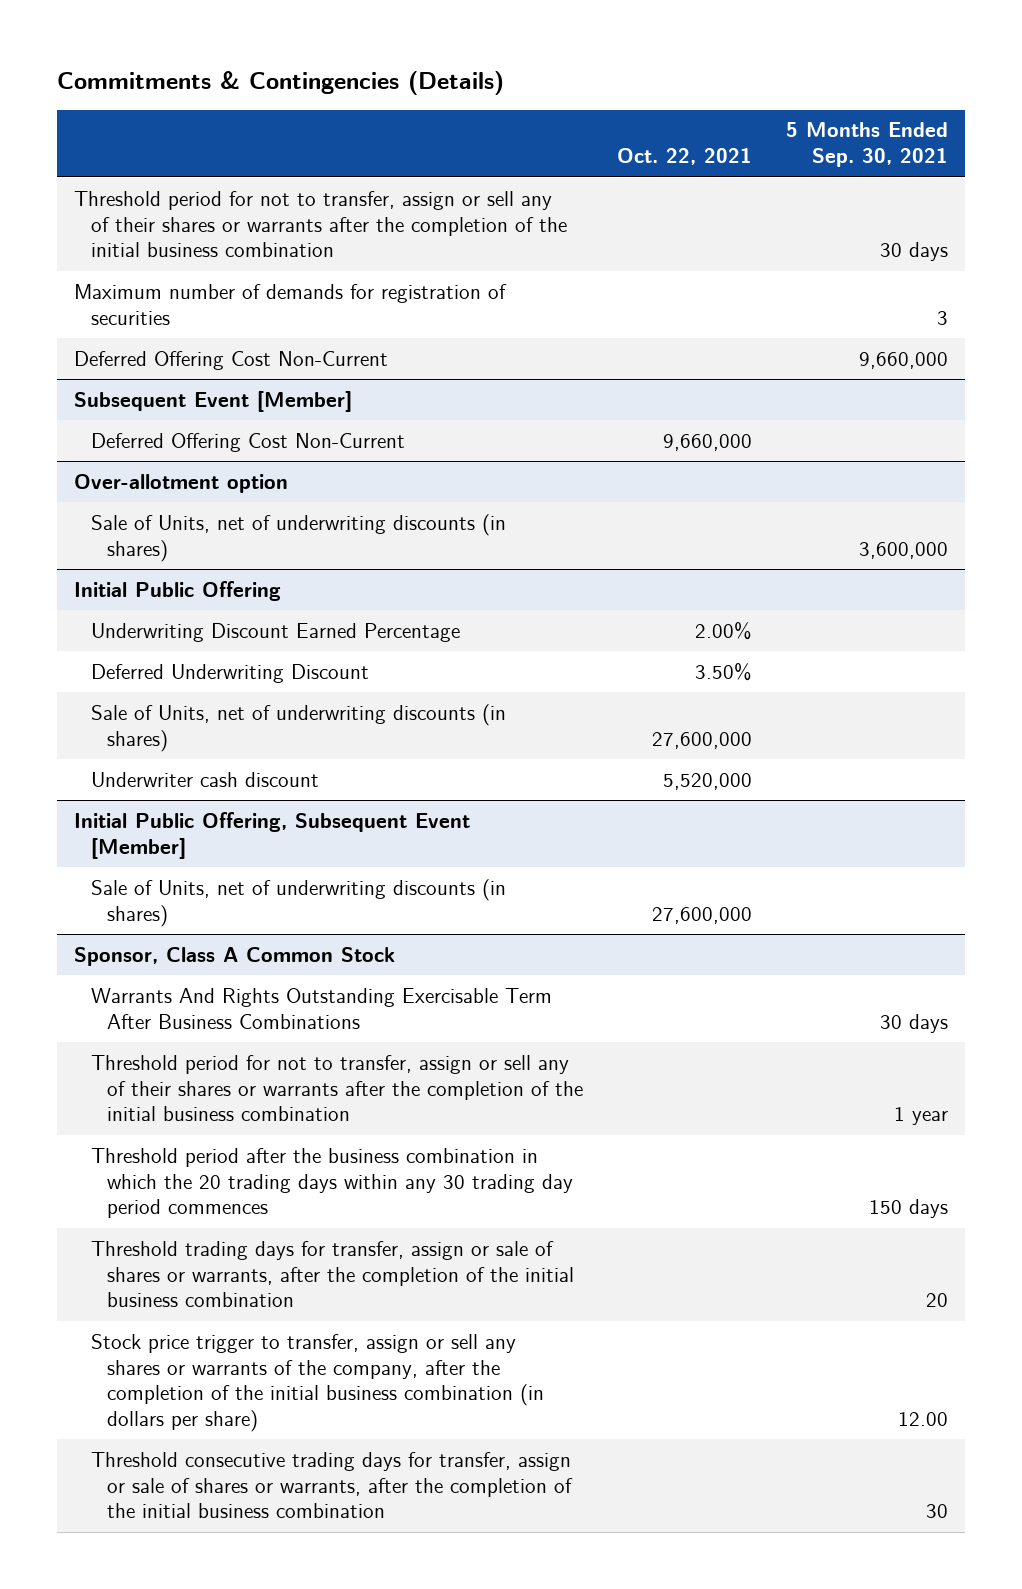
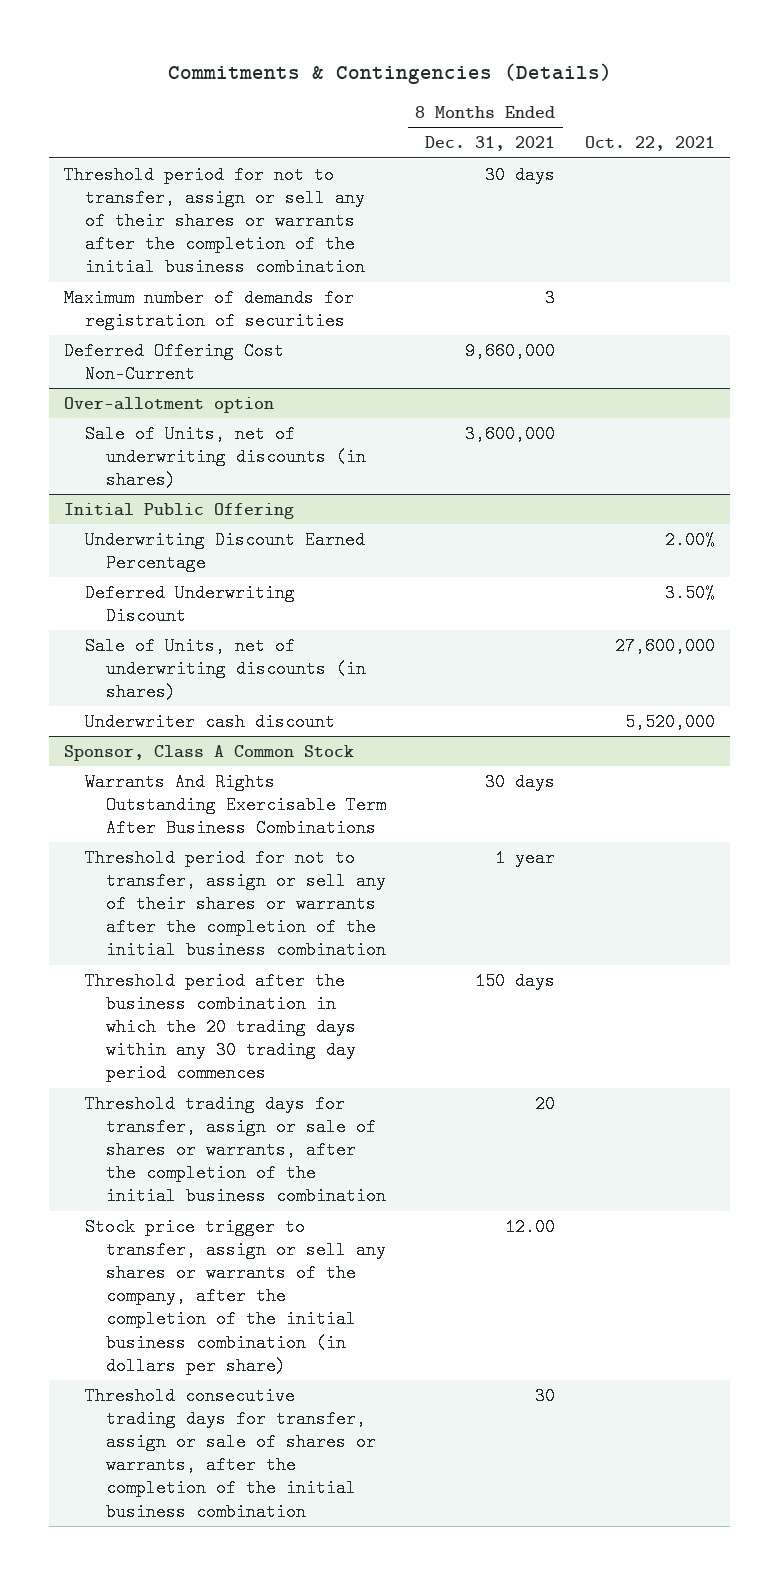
- | Oct. 22, 2021 | 5 Months Ended Sep. 30, 2021
+ | 8 Months Ended Dec. 31, 2021 | Oct. 22, 2021
- Subsequent Event [Member]
- Deferred Offering Cost Non-Current | 9,660,000 |
- Initial Public Offering, Subsequent Event [Member]
- Sale of Units, net of underwriting discounts (in shares) | 27,600,000 |

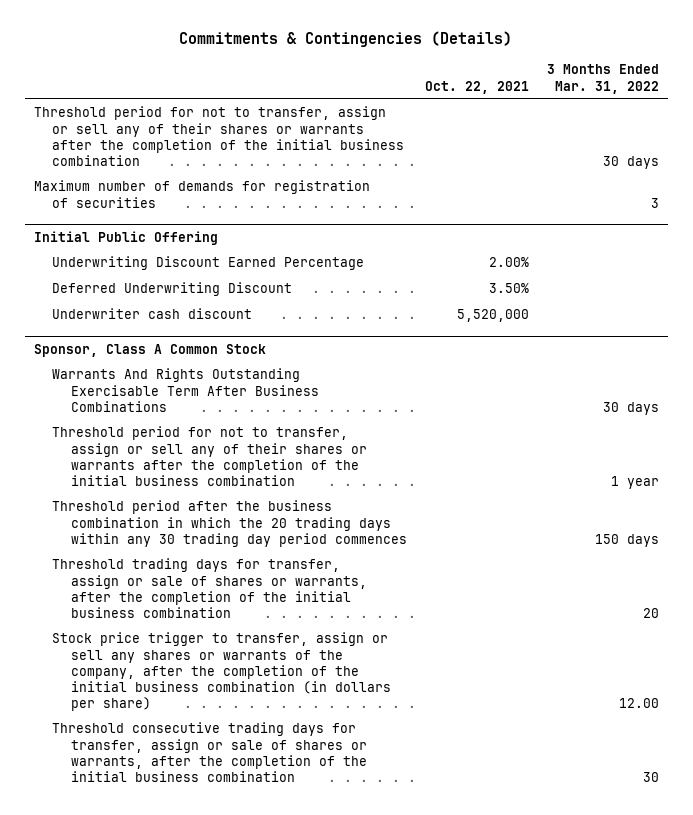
- | 8 Months Ended Dec. 31, 2021 | Oct. 22, 2021
+ | Oct. 22, 2021 | 3 Months Ended Mar. 31, 2022
- Deferred Offering Cost Non-Current | 9,660,000 |
- Over-allotment option
- Sale of Units, net of underwriting discounts (in shares) | 3,600,000 |
@ Initial Public Offering
- Sale of Units, net of underwriting discounts (in shares) | | 27,600,000

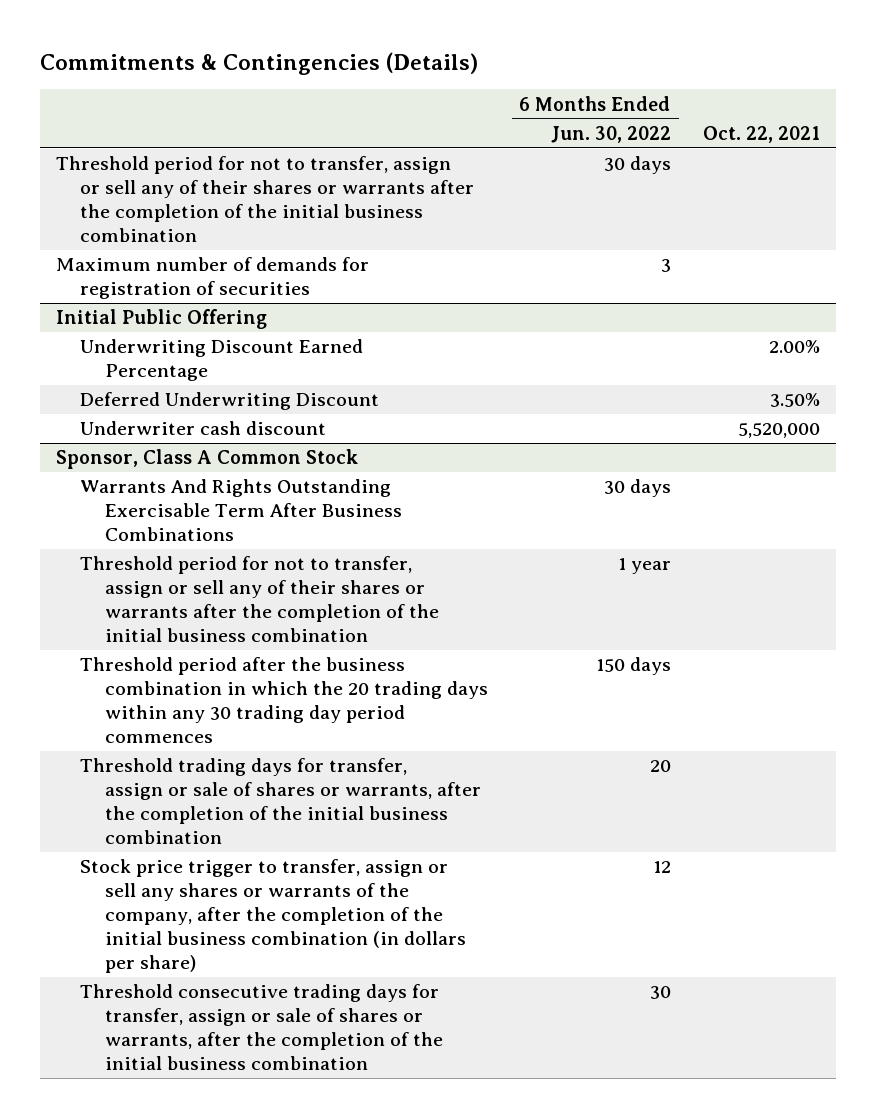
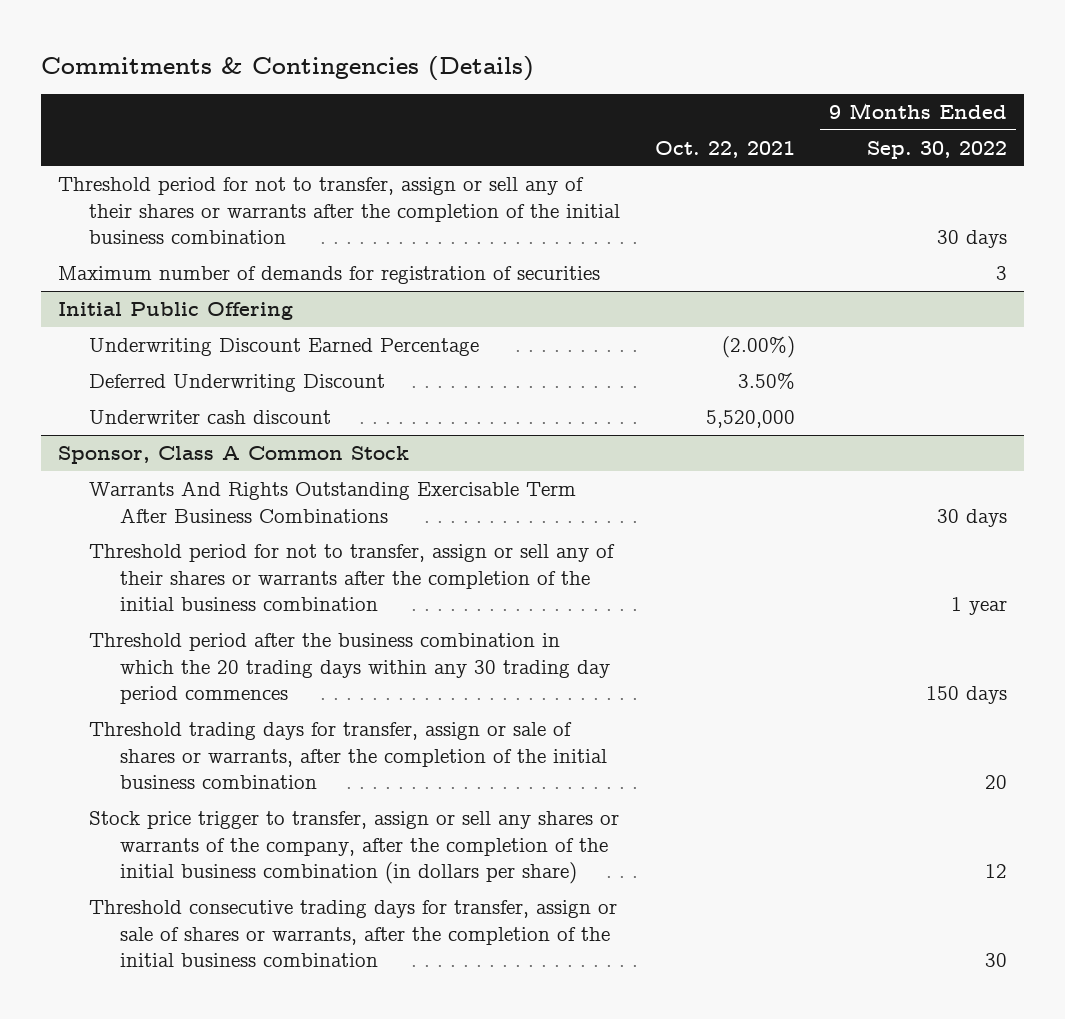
- | 6 Months Ended Jun. 30, 2022 | Oct. 22, 2021
+ | Oct. 22, 2021 | 9 Months Ended Sep. 30, 2022
@ Initial Public Offering
- Underwriting Discount Earned Percentage | | 2.00%
+ Underwriting Discount Earned Percentage | (2.00%) |

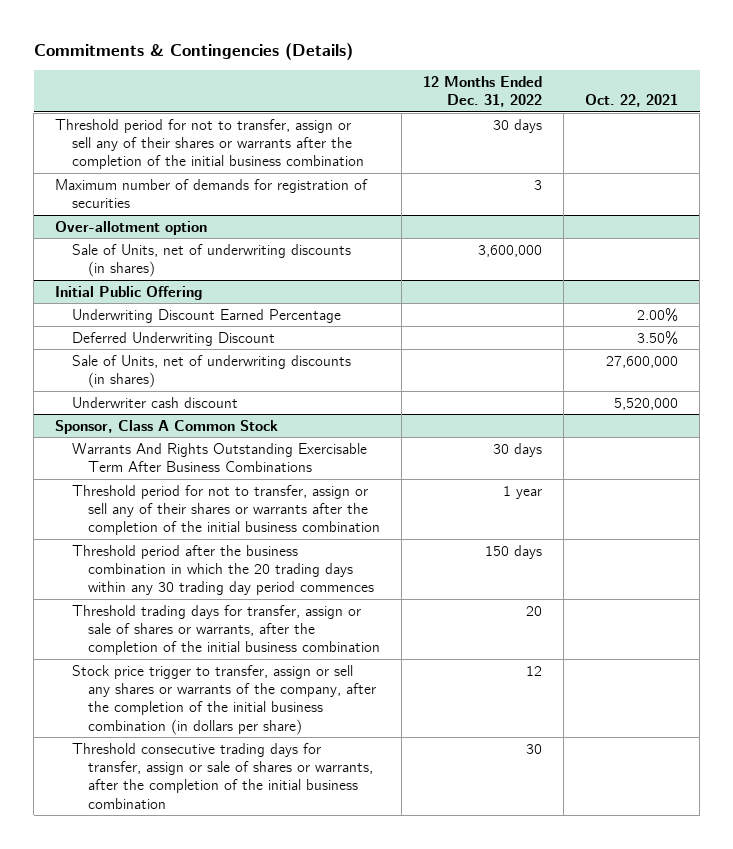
- | Oct. 22, 2021 | 9 Months Ended Sep. 30, 2022
+ | 12 Months Ended Dec. 31, 2022 | Oct. 22, 2021
+ Over-allotment option
+ Sale of Units, net of underwriting discounts (in shares) | 3,600,000 |
@ Initial Public Offering
- Underwriting Discount Earned Percentage | (2.00%) |
+ Underwriting Discount Earned Percentage | | 2.00%
+ Sale of Units, net of underwriting discounts (in shares) | | 27,600,000

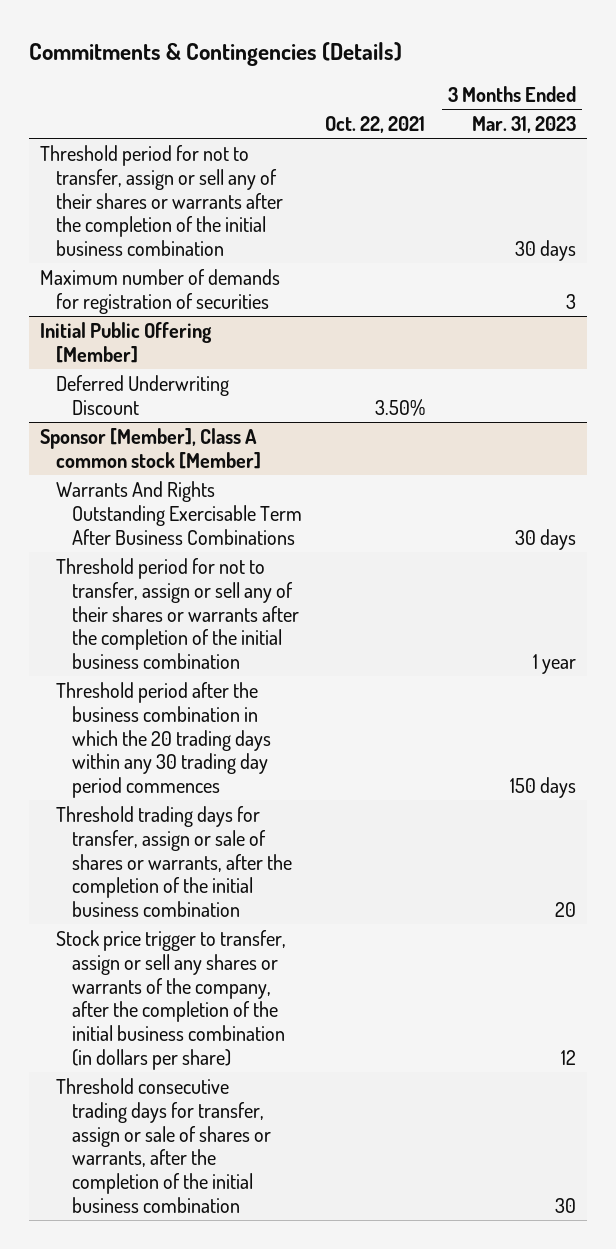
- | 12 Months Ended Dec. 31, 2022 | Oct. 22, 2021
+ | Oct. 22, 2021 | 3 Months Ended Mar. 31, 2023
- Over-allotment option
- Sale of Units, net of underwriting discounts (in shares) | 3,600,000 |
- Initial Public Offering
- Underwriting Discount Earned Percentage | | 2.00%
+ Initial Public Offering [Member]
- Sale of Units, net of underwriting discounts (in shares) | | 27,600,000
- Underwriter cash discount | | 5,520,000
- Sponsor, Class A Common Stock
+ Sponsor [Member], Class A common stock [Member]

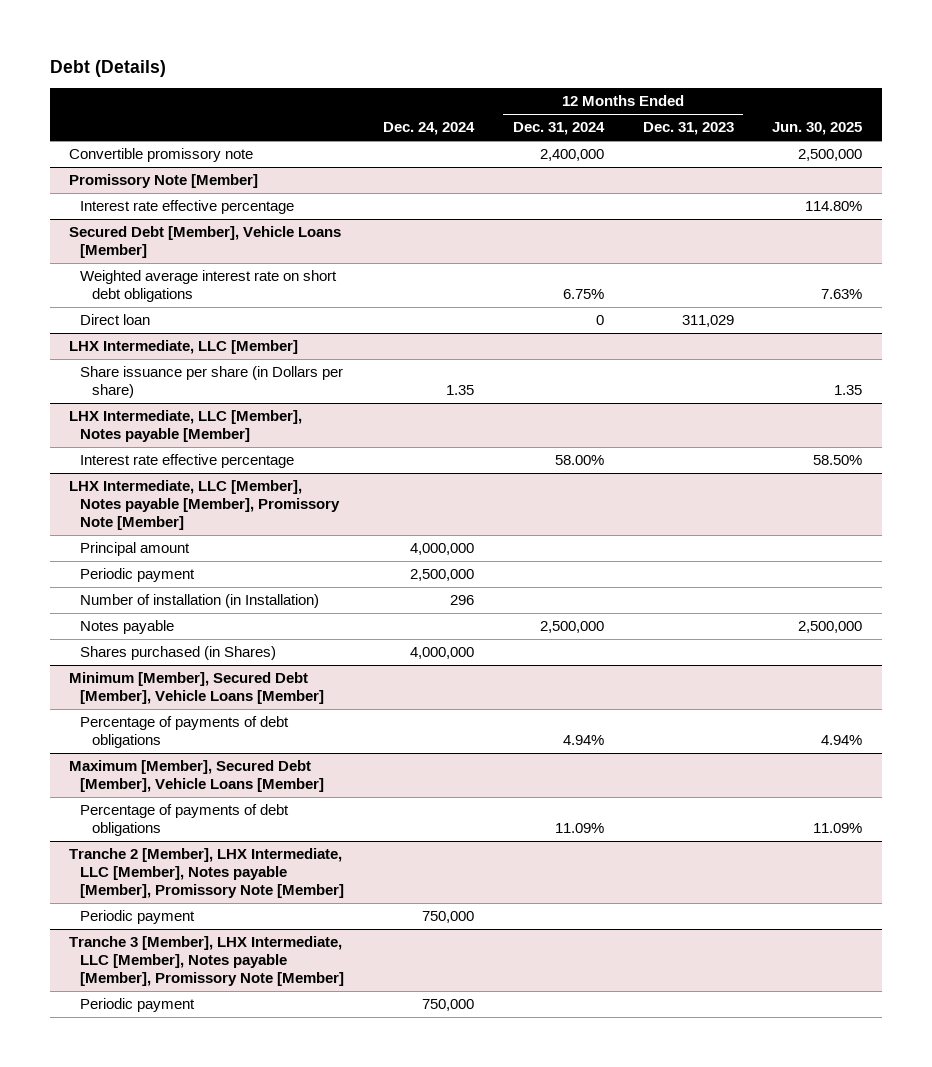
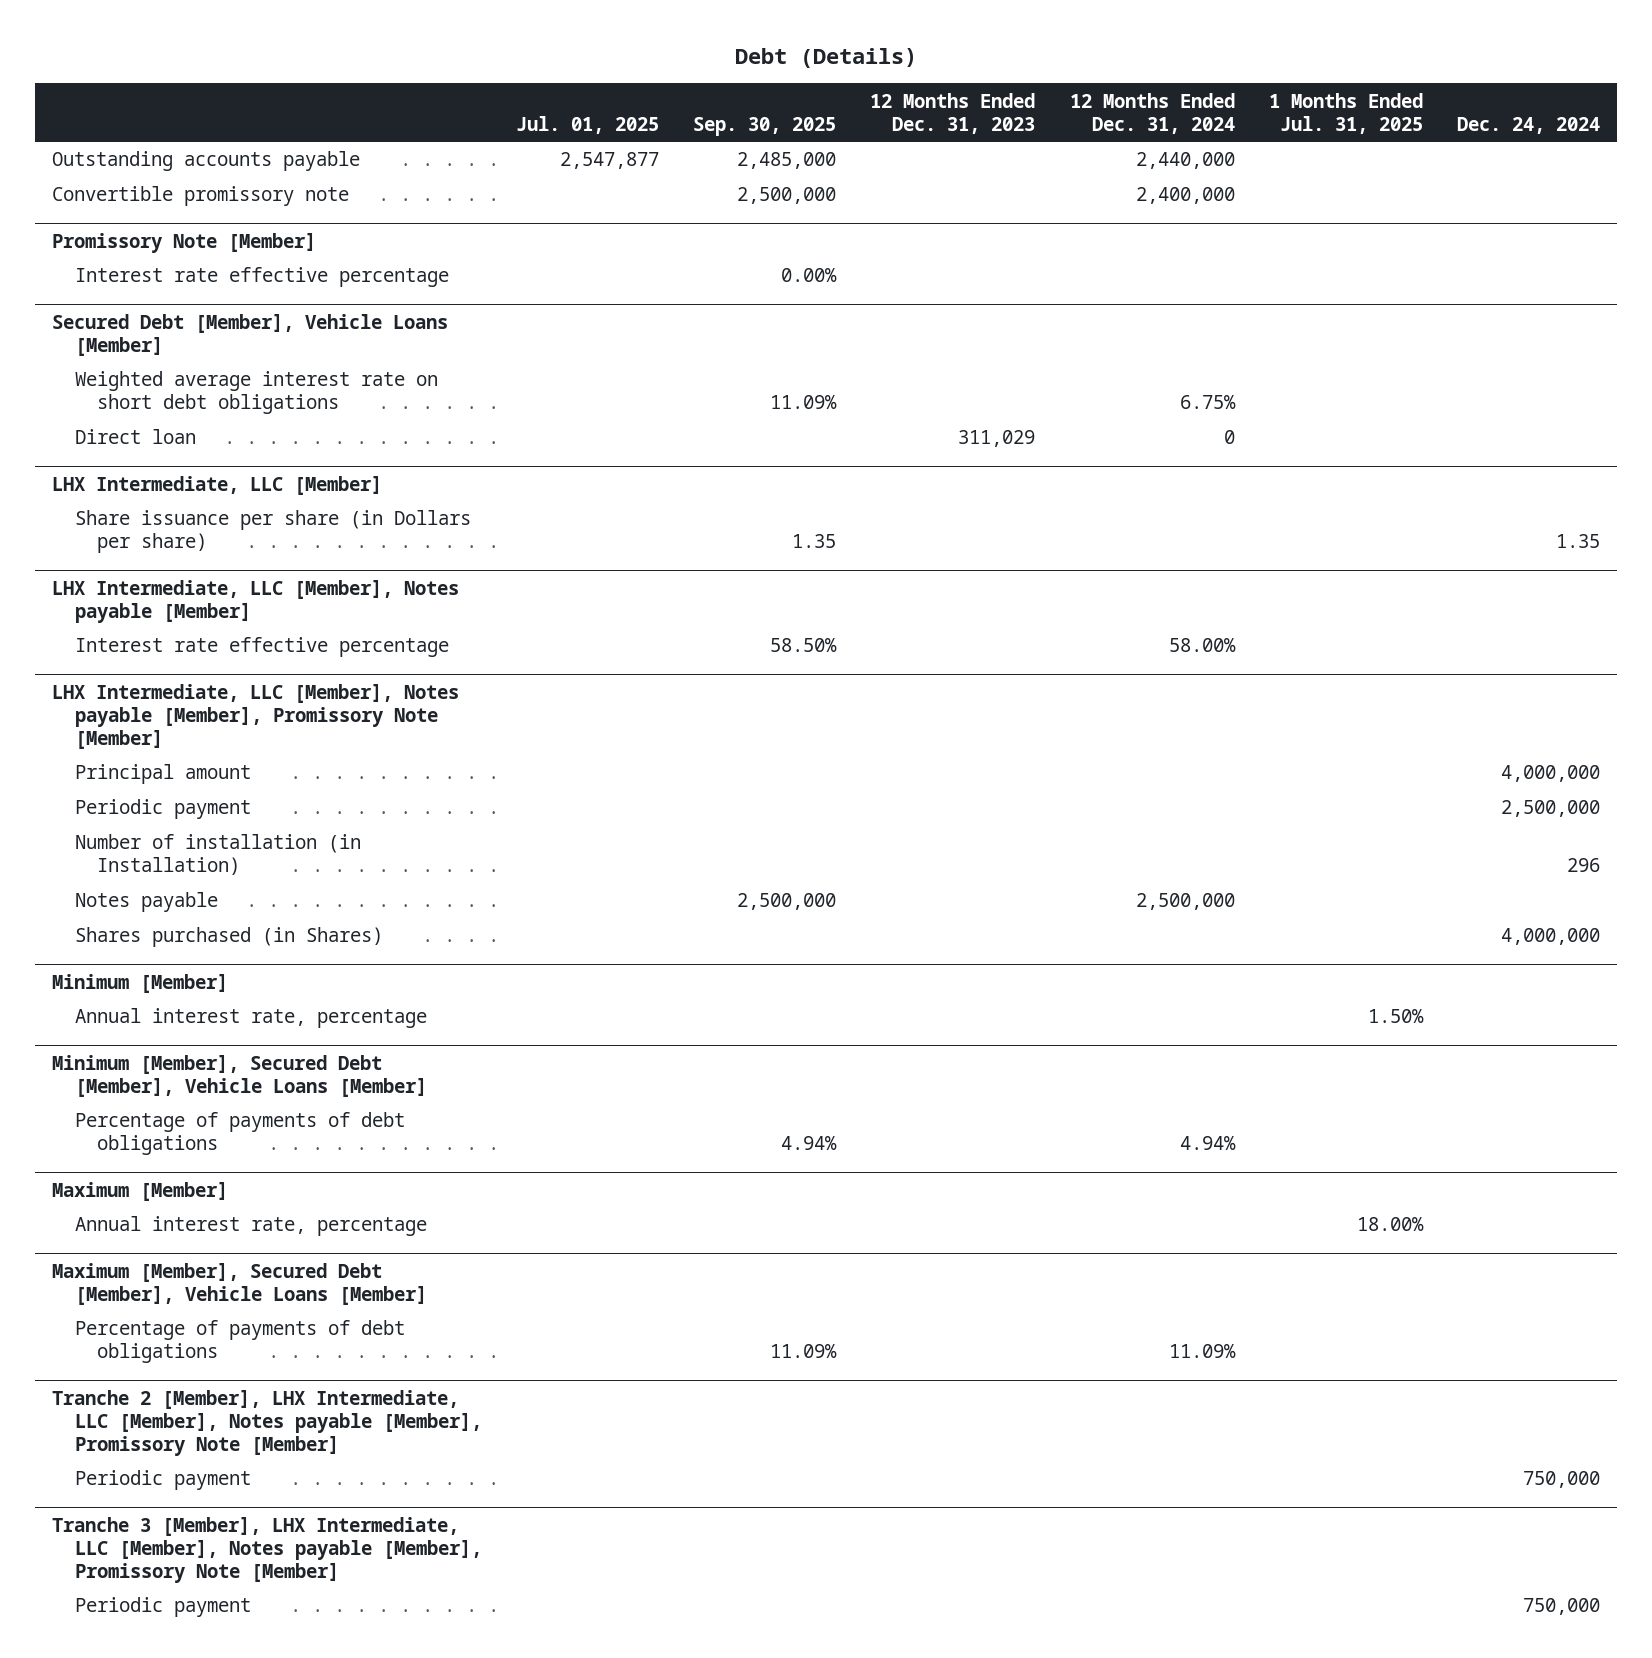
- | Dec. 24, 2024 | 12 Months Ended Dec. 31, 2024 | 12 Months Ended Dec. 31, 2023 | Jun. 30, 2025
+ | Jul. 01, 2025 | Sep. 30, 2025 | 12 Months Ended Dec. 31, 2023 | 12 Months Ended Dec. 31, 2024 | 1 Months Ended Jul. 31, 2025 | Dec. 24, 2024
+ Outstanding accounts payable | 2,547,877 | 2,485,000 | | 2,440,000 | |
+ Minimum [Member]
+ Annual interest rate, percentage | | | | | 1.50% |
+ Maximum [Member]
+ Annual interest rate, percentage | | | | | 18.00% |

